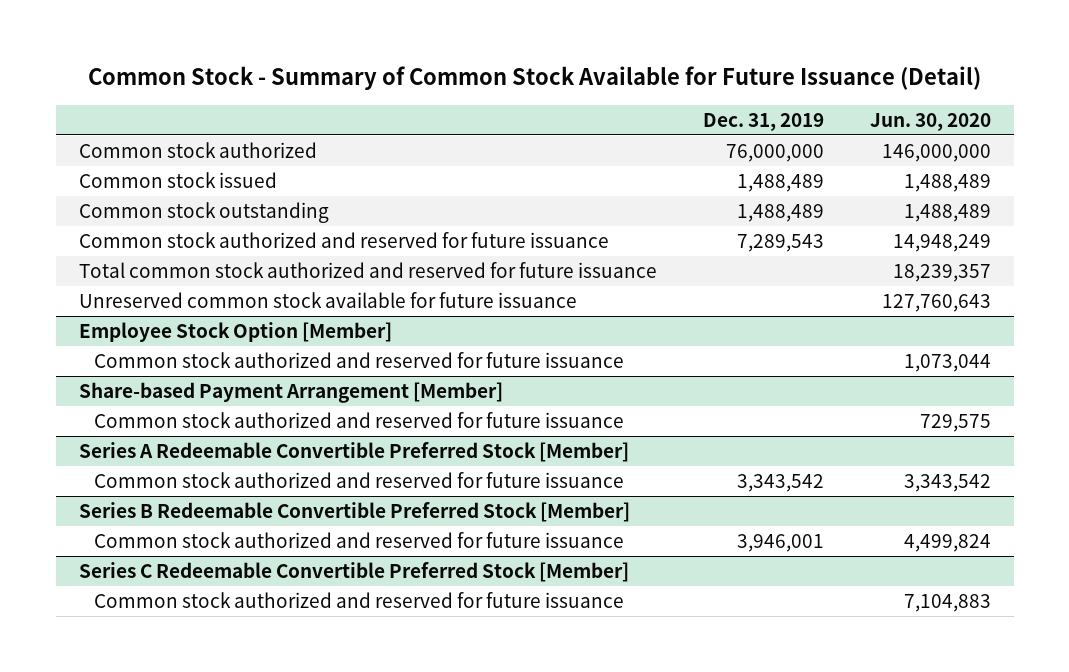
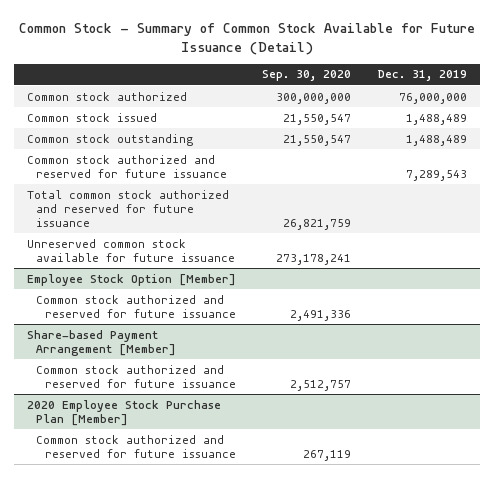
- | Dec. 31, 2019 | Jun. 30, 2020
+ | Sep. 30, 2020 | Dec. 31, 2019
- Series A Redeemable Convertible Preferred Stock [Member]
- Common stock authorized and reserved for future issuance | 3,343,542 | 3,343,542
- Series B Redeemable Convertible Preferred Stock [Member]
- Common stock authorized and reserved for future issuance | 3,946,001 | 4,499,824
- Series C Redeemable Convertible Preferred Stock [Member]
- Common stock authorized and reserved for future issuance | | 7,104,883
+ 2020 Employee Stock Purchase Plan [Member]
+ Common stock authorized and reserved for future issuance | 267,119 |

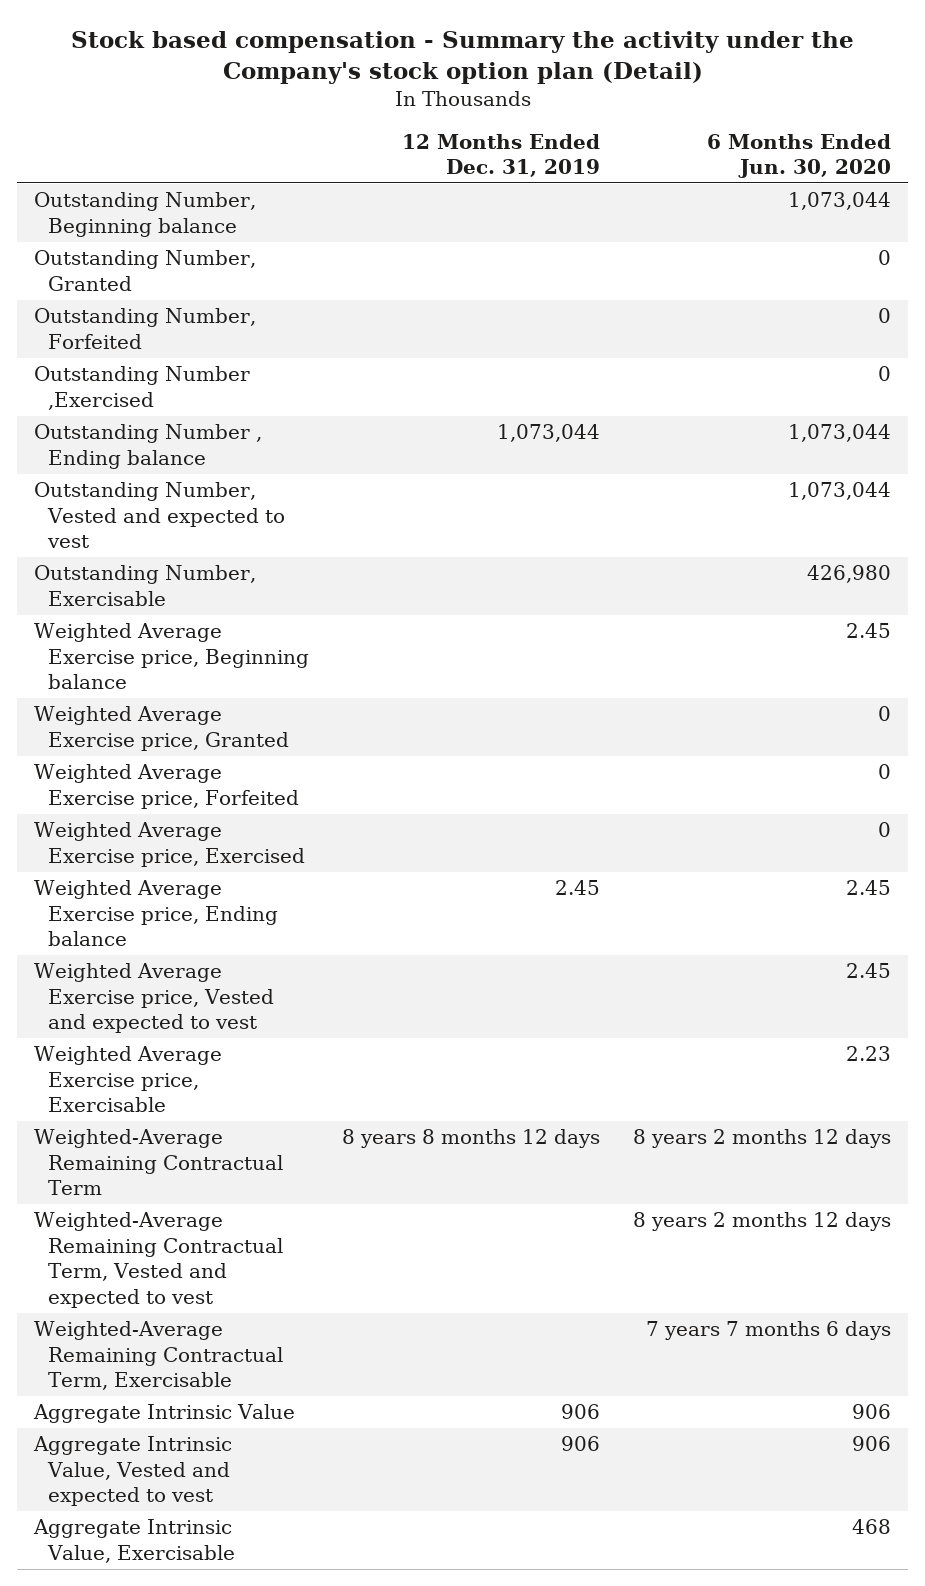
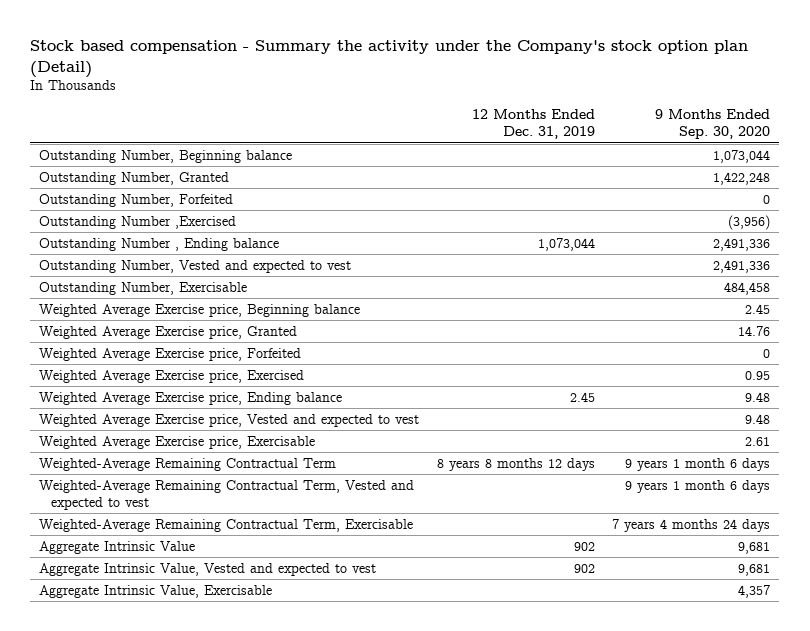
- | 12 Months Ended Dec. 31, 2019 | 6 Months Ended Jun. 30, 2020
+ | 12 Months Ended Dec. 31, 2019 | 9 Months Ended Sep. 30, 2020
- Aggregate Intrinsic Value | 906 | 906
- Aggregate Intrinsic Value, Vested and expected to vest | 906 | 906
+ Aggregate Intrinsic Value | 902 | 9,681
+ Aggregate Intrinsic Value, Vested and expected to vest | 902 | 9,681

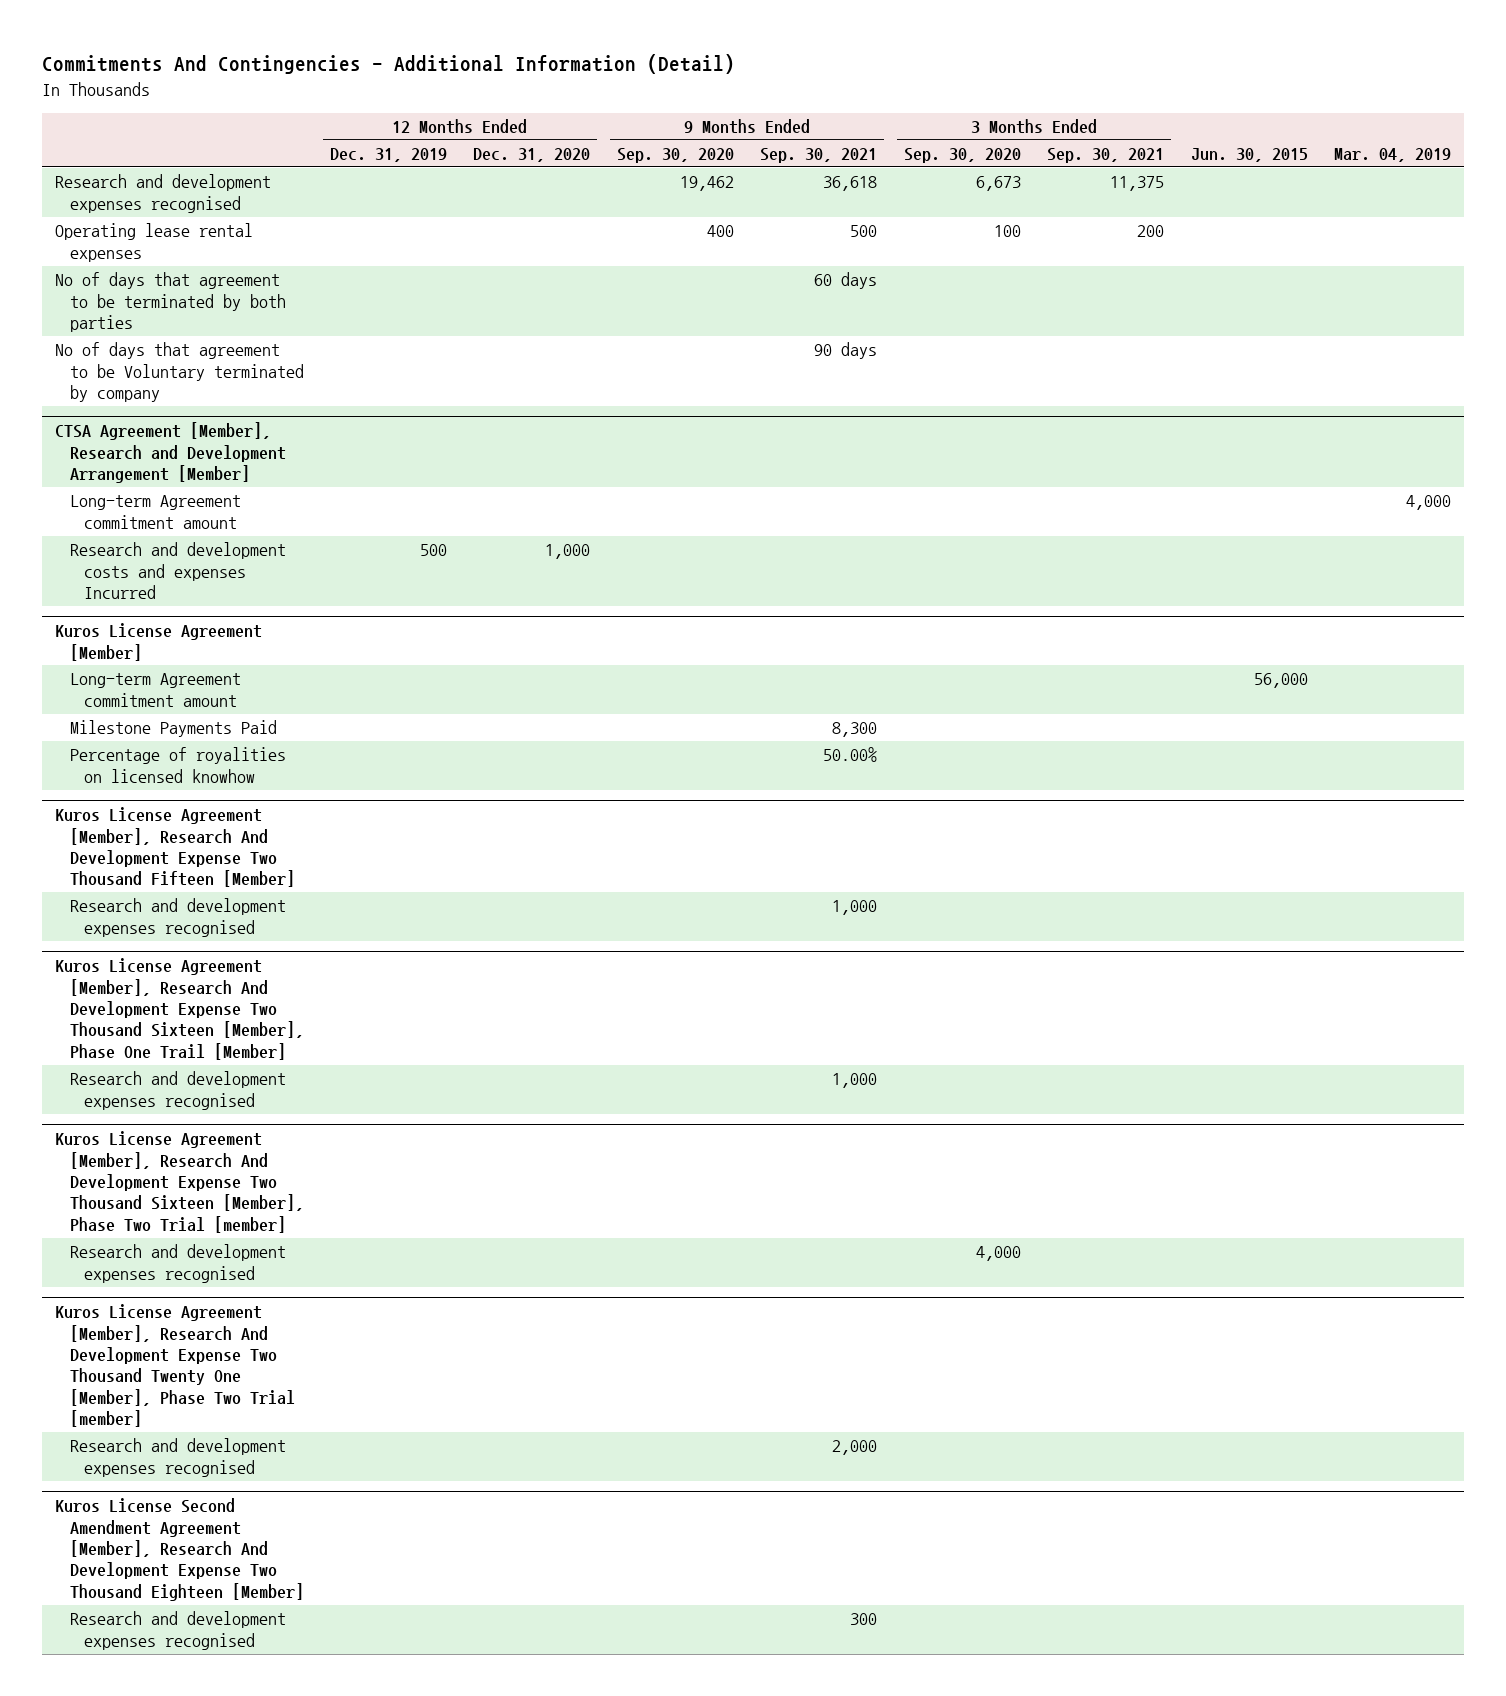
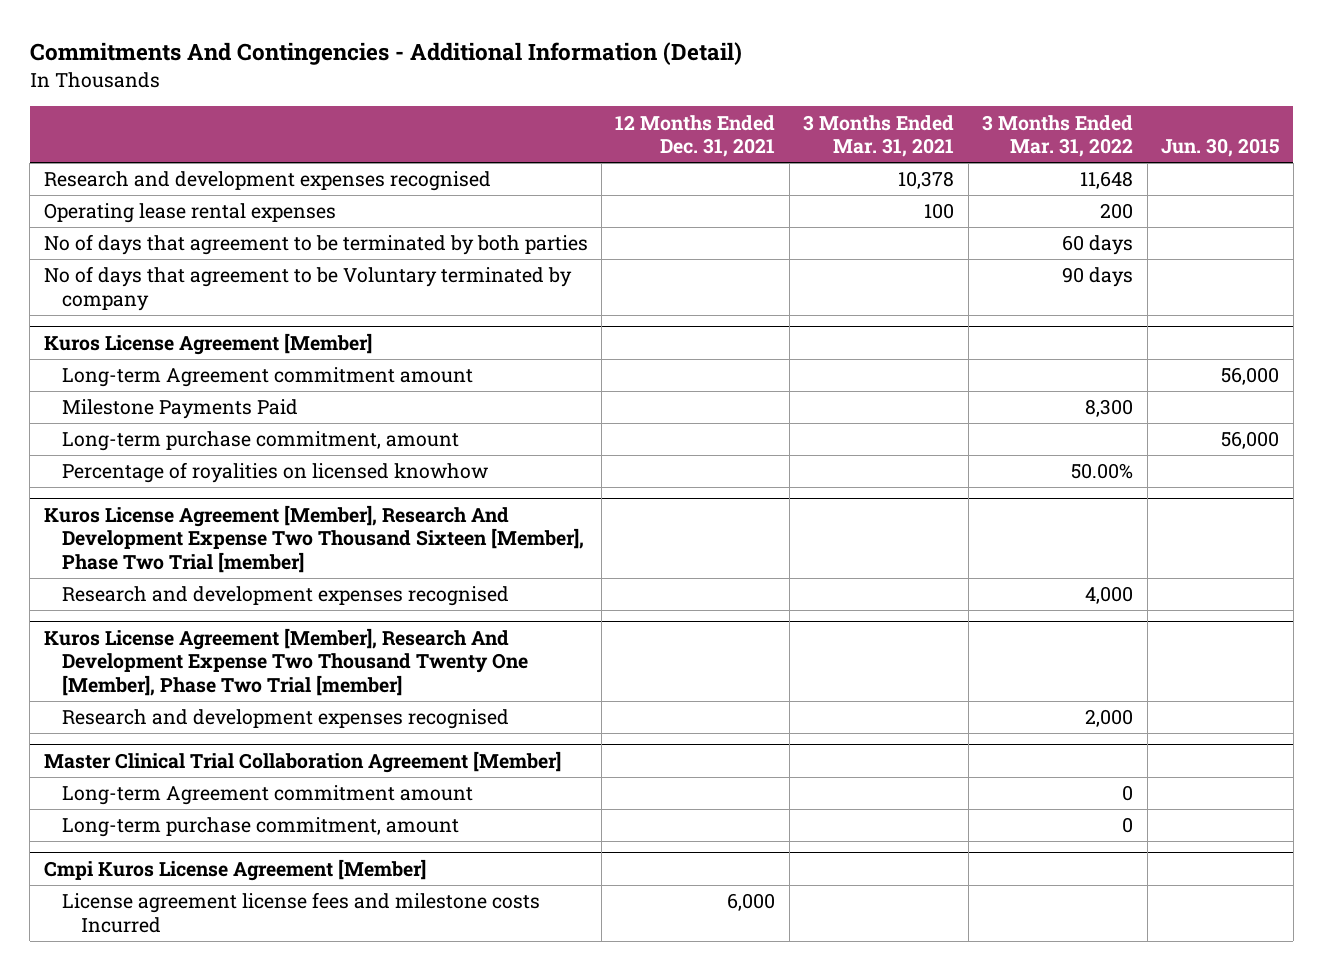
- | 12 Months Ended Dec. 31, 2019 | 12 Months Ended Dec. 31, 2020 | 9 Months Ended Sep. 30, 2020 | 9 Months Ended Sep. 30, 2021 | 3 Months Ended Sep. 30, 2020 | 3 Months Ended Sep. 30, 2021 | Jun. 30, 2015 | Mar. 04, 2019
+ | 12 Months Ended Dec. 31, 2021 | 3 Months Ended Mar. 31, 2021 | 3 Months Ended Mar. 31, 2022 | Jun. 30, 2015
- CTSA Agreement [Member], Research and Development Arrangement [Member]
- Long-term Agreement commitment amount | | | | | | | | 4,000
- Research and development costs and expenses Incurred | 500 | 1,000 | | | | | |
@ Kuros License Agreement [Member]
+ Long-term purchase commitment, amount | | | | 56,000
- Kuros License Agreement [Member], Research And Development Expense Two Thousand Fifteen [Member]
- Research and development expenses recognised | | | | 1,000 | | | |
- Kuros License Agreement [Member], Research And Development Expense Two Thousand Sixteen [Member], Phase One Trail [Member]
- Research and development expenses recognised | | | | 1,000 | | | |
- Kuros License Second Amendment Agreement [Member], Research And Development Expense Two Thousand Eighteen [Member]
- Research and development expenses recognised | | | | 300 | | | |
+ Master Clinical Trial Collaboration Agreement [Member]
+ Long-term Agreement commitment amount | | | 0 |
+ Long-term purchase commitment, amount | | | 0 |
+ Cmpi Kuros License Agreement [Member]
+ License agreement license fees and milestone costs Incurred | 6,000 | | |

